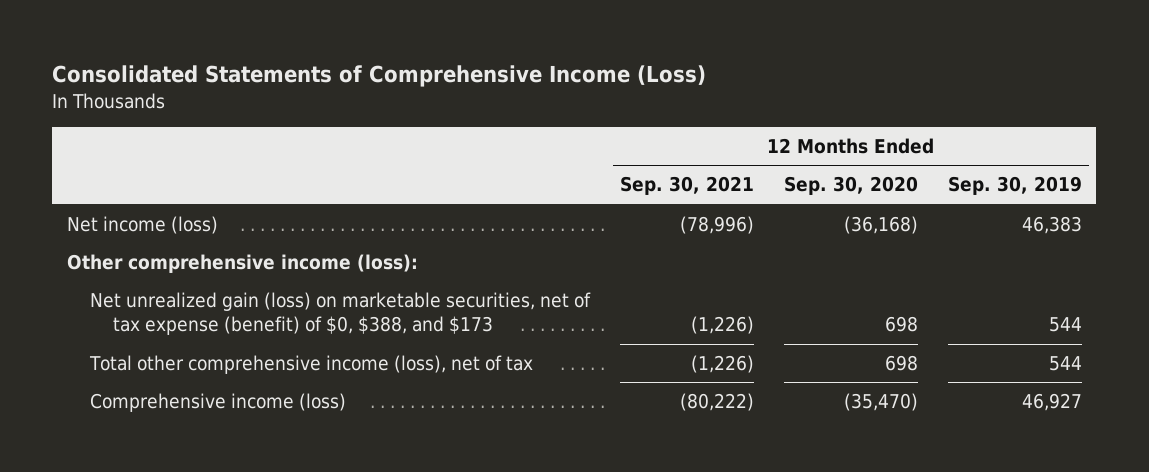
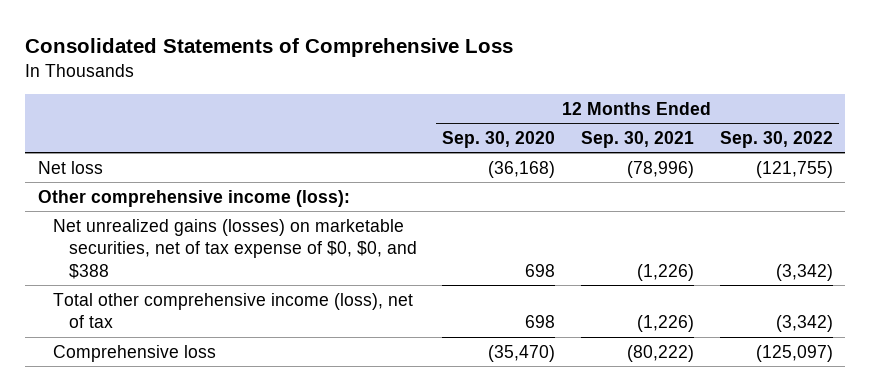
- Consolidated Statements of Comprehensive Income (Loss)
+ Consolidated Statements of Comprehensive Loss
- | 12 Months Ended Sep. 30, 2021 | 12 Months Ended Sep. 30, 2020 | 12 Months Ended Sep. 30, 2019
+ | 12 Months Ended Sep. 30, 2020 | 12 Months Ended Sep. 30, 2021 | 12 Months Ended Sep. 30, 2022
- Net income (loss) | (78,996) | (36,168) | 46,383
+ Net loss | (36,168) | (78,996) | (121,755)
- Net unrealized gain (loss) on marketable securities, net of tax expense (benefit) of $0, $388, and $173 | (1,226) | 698 | 544
+ Net unrealized gains (losses) on marketable securities, net of tax expense of $0, $0, and $388 | 698 | (1,226) | (3,342)
- Comprehensive income (loss) | (80,222) | (35,470) | 46,927
+ Comprehensive loss | (35,470) | (80,222) | (125,097)

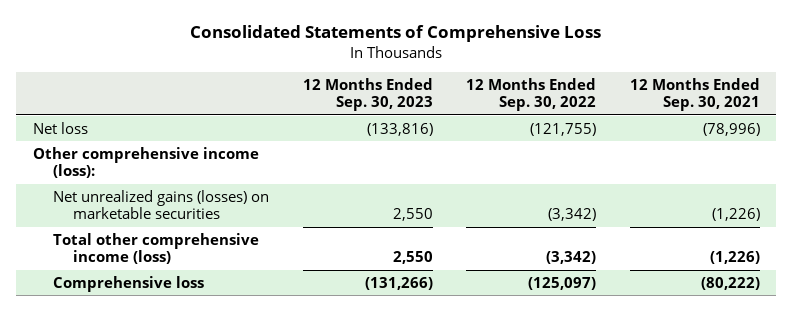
- | 12 Months Ended Sep. 30, 2020 | 12 Months Ended Sep. 30, 2021 | 12 Months Ended Sep. 30, 2022
+ | 12 Months Ended Sep. 30, 2023 | 12 Months Ended Sep. 30, 2022 | 12 Months Ended Sep. 30, 2021
- Net unrealized gains (losses) on marketable securities, net of tax expense of $0, $0, and $388 | 698 | (1,226) | (3,342)
- Total other comprehensive income (loss), net of tax | 698 | (1,226) | (3,342)
+ Net unrealized gains (losses) on marketable securities | 2,550 | (3,342) | (1,226)
+ Total other comprehensive income (loss) | 2,550 | (3,342) | (1,226)

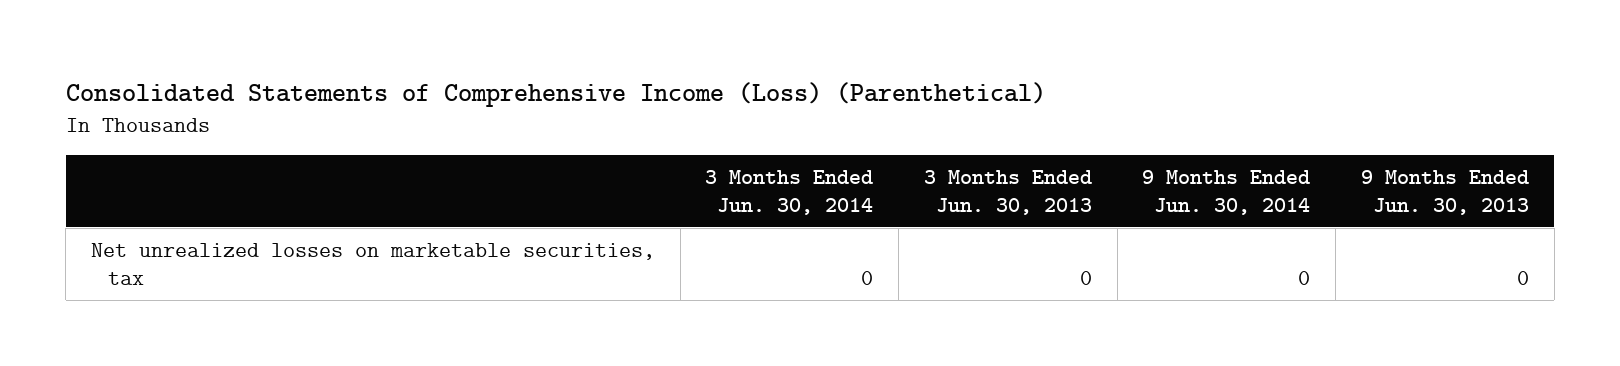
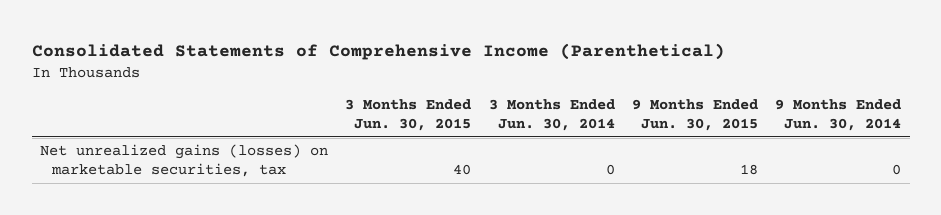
- Consolidated Statements of Comprehensive Income (Loss) (Parenthetical)
+ Consolidated Statements of Comprehensive Income (Parenthetical)
- | 3 Months Ended Jun. 30, 2014 | 3 Months Ended Jun. 30, 2013 | 9 Months Ended Jun. 30, 2014 | 9 Months Ended Jun. 30, 2013
+ | 3 Months Ended Jun. 30, 2015 | 3 Months Ended Jun. 30, 2014 | 9 Months Ended Jun. 30, 2015 | 9 Months Ended Jun. 30, 2014
- Net unrealized losses on marketable securities, tax | 0 | 0 | 0 | 0
+ Net unrealized gains (losses) on marketable securities, tax | 40 | 0 | 18 | 0

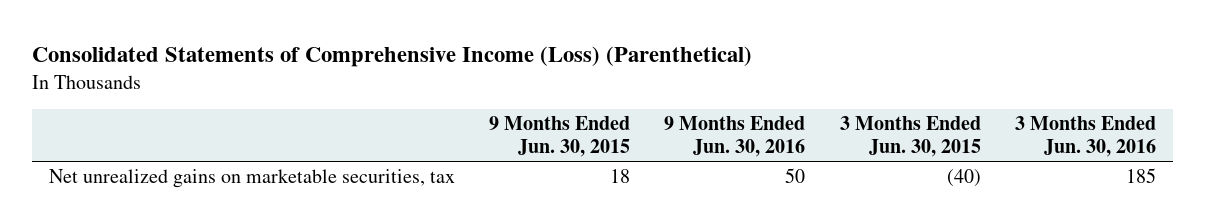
- Consolidated Statements of Comprehensive Income (Parenthetical)
+ Consolidated Statements of Comprehensive Income (Loss) (Parenthetical)
- | 3 Months Ended Jun. 30, 2015 | 3 Months Ended Jun. 30, 2014 | 9 Months Ended Jun. 30, 2015 | 9 Months Ended Jun. 30, 2014
+ | 9 Months Ended Jun. 30, 2015 | 9 Months Ended Jun. 30, 2016 | 3 Months Ended Jun. 30, 2015 | 3 Months Ended Jun. 30, 2016
- Net unrealized gains (losses) on marketable securities, tax | 40 | 0 | 18 | 0
+ Net unrealized gains on marketable securities, tax | 18 | 50 | (40) | 185

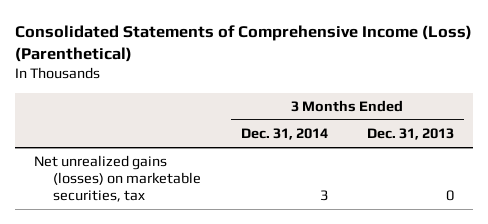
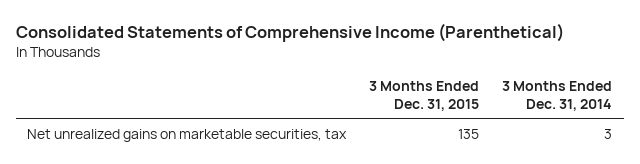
- Consolidated Statements of Comprehensive Income (Loss) (Parenthetical)
+ Consolidated Statements of Comprehensive Income (Parenthetical)
- | 3 Months Ended Dec. 31, 2014 | 3 Months Ended Dec. 31, 2013
+ | 3 Months Ended Dec. 31, 2015 | 3 Months Ended Dec. 31, 2014
- Net unrealized gains (losses) on marketable securities, tax | 3 | 0
+ Net unrealized gains on marketable securities, tax | 135 | 3

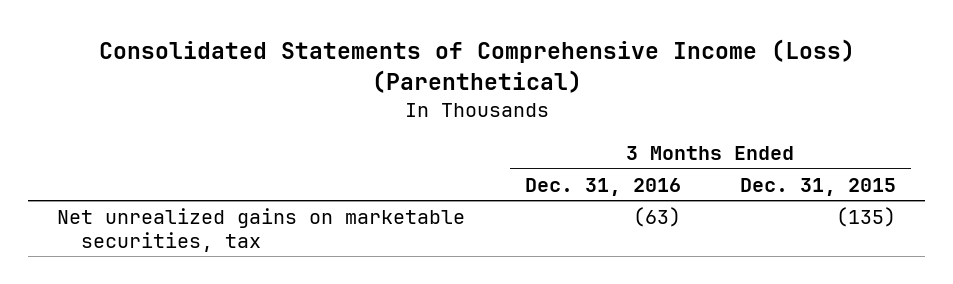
- Consolidated Statements of Comprehensive Income (Parenthetical)
+ Consolidated Statements of Comprehensive Income (Loss) (Parenthetical)
- | 3 Months Ended Dec. 31, 2015 | 3 Months Ended Dec. 31, 2014
+ | 3 Months Ended Dec. 31, 2016 | 3 Months Ended Dec. 31, 2015
- Net unrealized gains on marketable securities, tax | 135 | 3
+ Net unrealized gains on marketable securities, tax | (63) | (135)

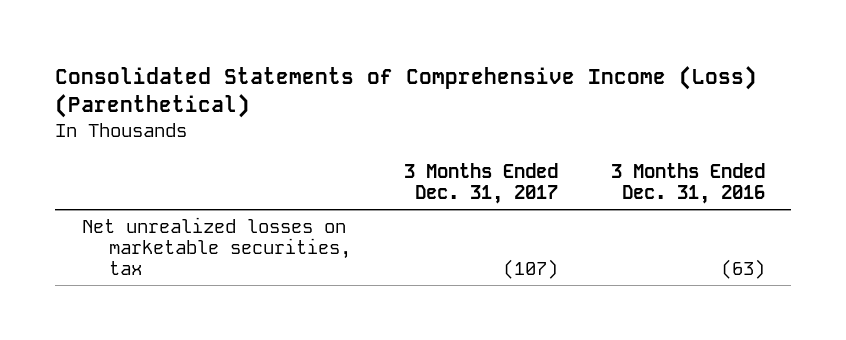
- | 3 Months Ended Dec. 31, 2016 | 3 Months Ended Dec. 31, 2015
+ | 3 Months Ended Dec. 31, 2017 | 3 Months Ended Dec. 31, 2016
- Net unrealized gains on marketable securities, tax | (63) | (135)
+ Net unrealized losses on marketable securities, tax | (107) | (63)

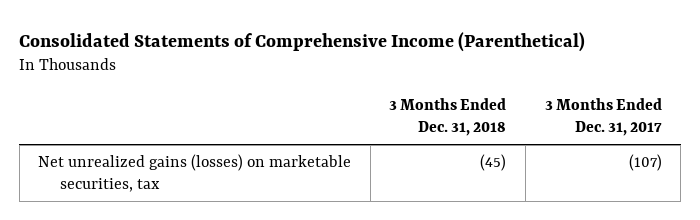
- Consolidated Statements of Comprehensive Income (Loss) (Parenthetical)
+ Consolidated Statements of Comprehensive Income (Parenthetical)
- | 3 Months Ended Dec. 31, 2017 | 3 Months Ended Dec. 31, 2016
+ | 3 Months Ended Dec. 31, 2018 | 3 Months Ended Dec. 31, 2017
- Net unrealized losses on marketable securities, tax | (107) | (63)
+ Net unrealized gains (losses) on marketable securities, tax | (45) | (107)

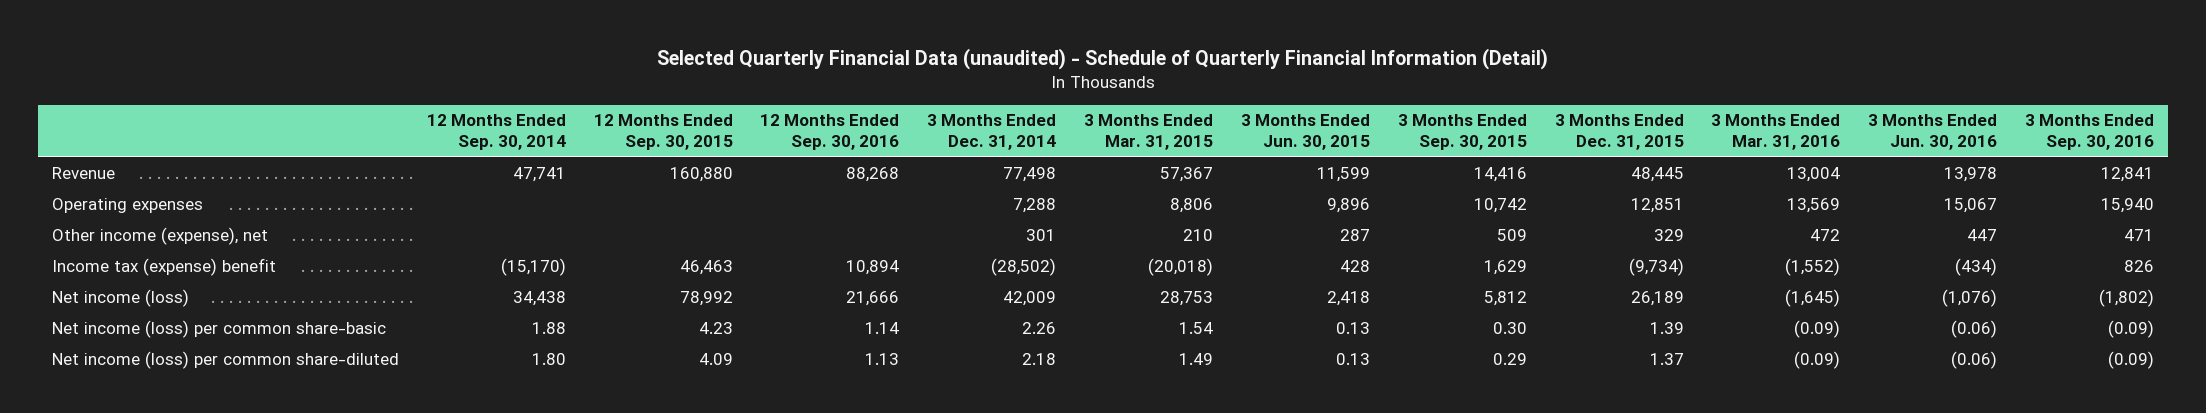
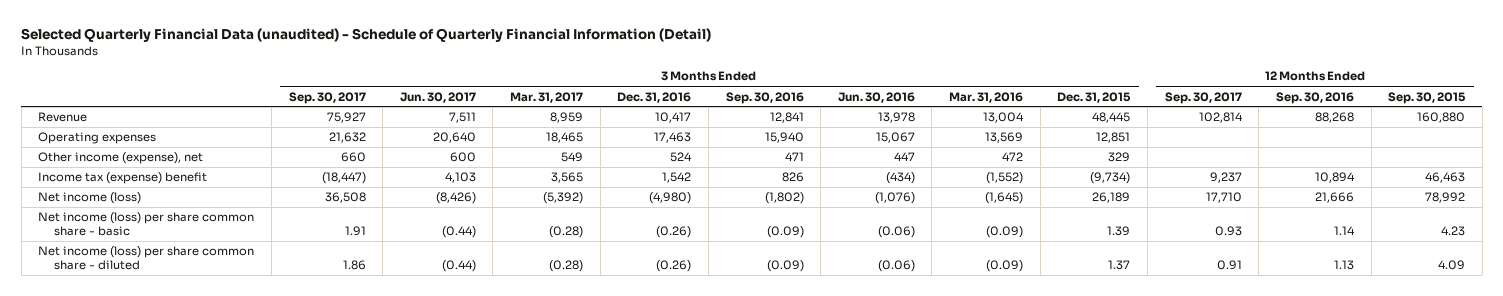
- | 12 Months Ended Sep. 30, 2014 | 12 Months Ended Sep. 30, 2015 | 12 Months Ended Sep. 30, 2016 | 3 Months Ended Dec. 31, 2014 | 3 Months Ended Mar. 31, 2015 | 3 Months Ended Jun. 30, 2015 | 3 Months Ended Sep. 30, 2015 | 3 Months Ended Dec. 31, 2015 | 3 Months Ended Mar. 31, 2016 | 3 Months Ended Jun. 30, 2016 | 3 Months Ended Sep. 30, 2016
+ | 3 Months Ended Sep. 30, 2017 | 3 Months Ended Jun. 30, 2017 | 3 Months Ended Mar. 31, 2017 | 3 Months Ended Dec. 31, 2016 | 3 Months Ended Sep. 30, 2016 | 3 Months Ended Jun. 30, 2016 | 3 Months Ended Mar. 31, 2016 | 3 Months Ended Dec. 31, 2015 | 12 Months Ended Sep. 30, 2017 | 12 Months Ended Sep. 30, 2016 | 12 Months Ended Sep. 30, 2015
- Net income (loss) per common share-basic | 1.88 | 4.23 | 1.14 | 2.26 | 1.54 | 0.13 | 0.30 | 1.39 | (0.09) | (0.06) | (0.09)
- Net income (loss) per common share-diluted | 1.80 | 4.09 | 1.13 | 2.18 | 1.49 | 0.13 | 0.29 | 1.37 | (0.09) | (0.06) | (0.09)
+ Net income (loss) per share common share - basic | 1.91 | (0.44) | (0.28) | (0.26) | (0.09) | (0.06) | (0.09) | 1.39 | 0.93 | 1.14 | 4.23
+ Net income (loss) per share common share - diluted | 1.86 | (0.44) | (0.28) | (0.26) | (0.09) | (0.06) | (0.09) | 1.37 | 0.91 | 1.13 | 4.09

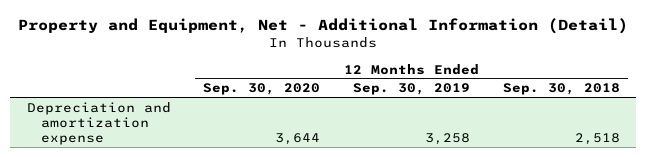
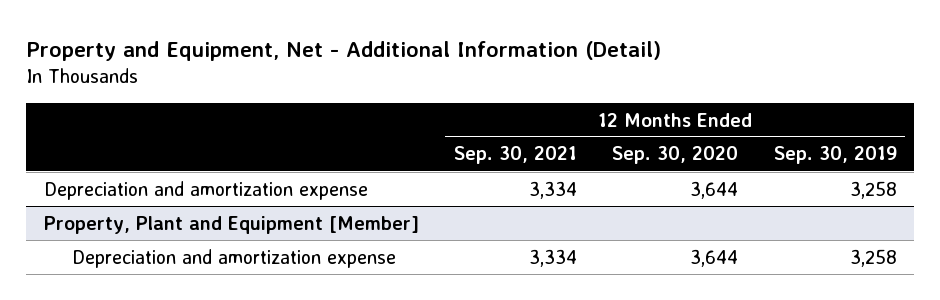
- | 12 Months Ended Sep. 30, 2020 | 12 Months Ended Sep. 30, 2019 | 12 Months Ended Sep. 30, 2018
+ | 12 Months Ended Sep. 30, 2021 | 12 Months Ended Sep. 30, 2020 | 12 Months Ended Sep. 30, 2019
+ Property, Plant and Equipment [Member]
+ Depreciation and amortization expense | 3,334 | 3,644 | 3,258

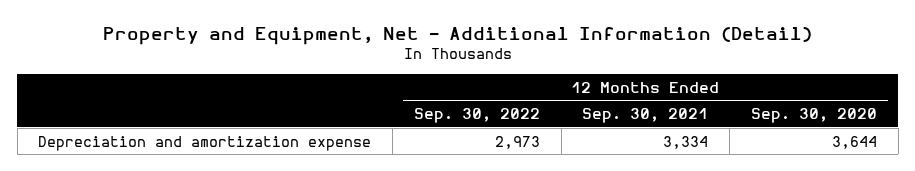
- | 12 Months Ended Sep. 30, 2021 | 12 Months Ended Sep. 30, 2020 | 12 Months Ended Sep. 30, 2019
+ | 12 Months Ended Sep. 30, 2022 | 12 Months Ended Sep. 30, 2021 | 12 Months Ended Sep. 30, 2020
- Property, Plant and Equipment [Member]
- Depreciation and amortization expense | 3,334 | 3,644 | 3,258

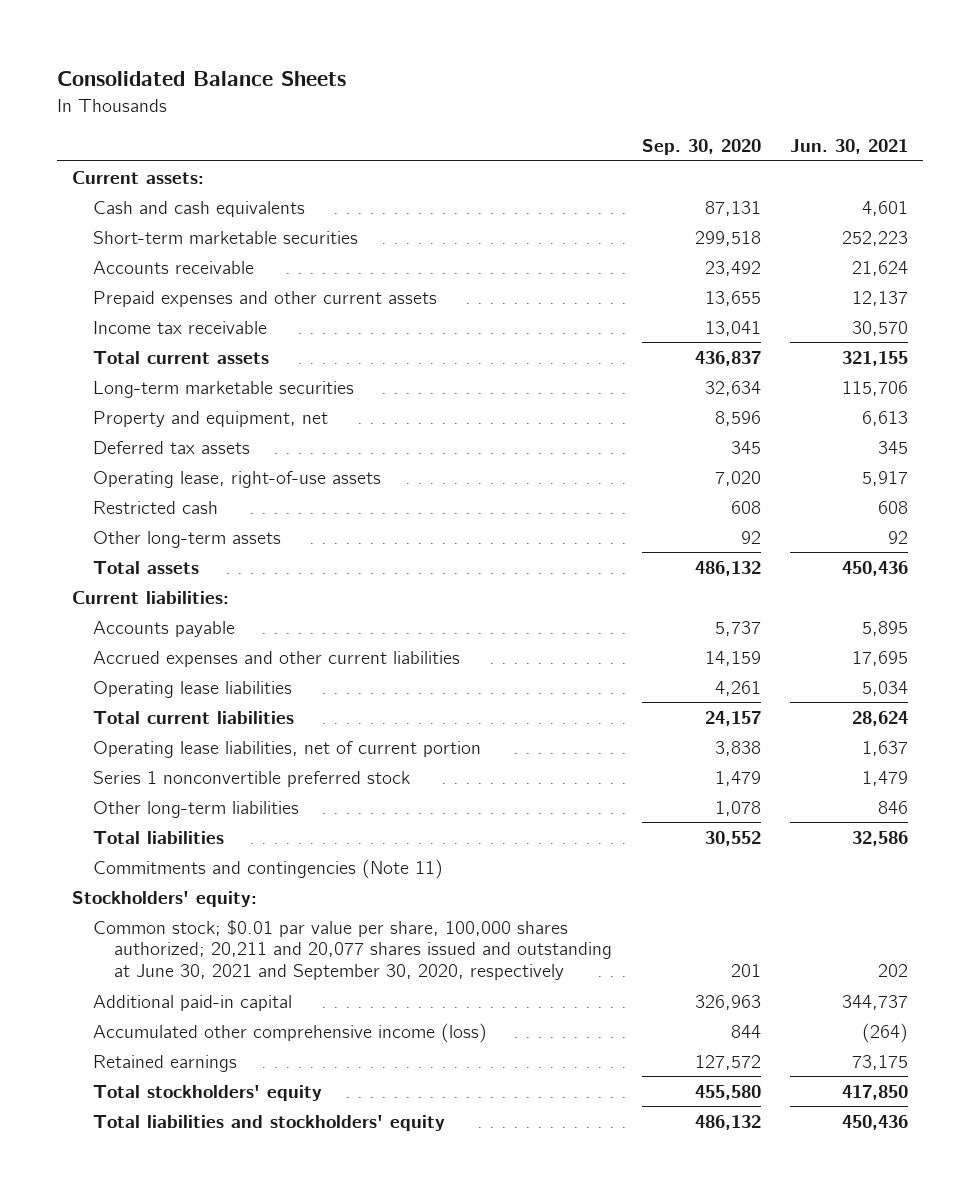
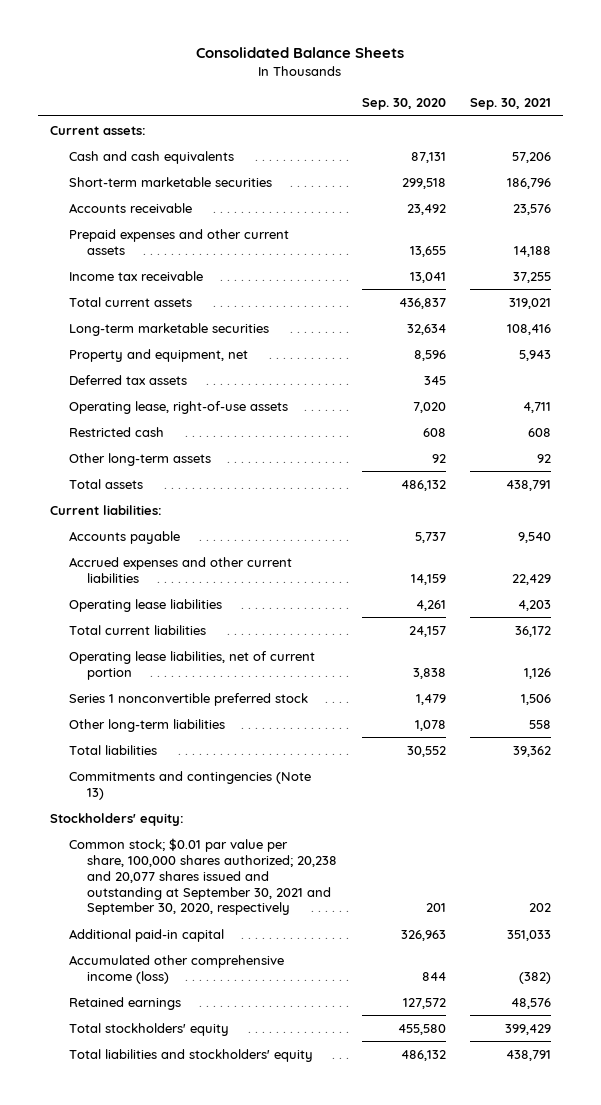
- | Sep. 30, 2020 | Jun. 30, 2021
+ | Sep. 30, 2020 | Sep. 30, 2021
- Commitments and contingencies (Note 11)
+ Commitments and contingencies (Note 13)
- Common stock; $0.01 par value per share, 100,000 shares authorized; 20,211 and 20,077 shares issued and outstanding at June 30, 2021 and September 30, 2020, respectively | 201 | 202
+ Common stock; $0.01 par value per share, 100,000 shares authorized; 20,238 and 20,077 shares issued and outstanding at September 30, 2021 and September 30, 2020, respectively | 201 | 202

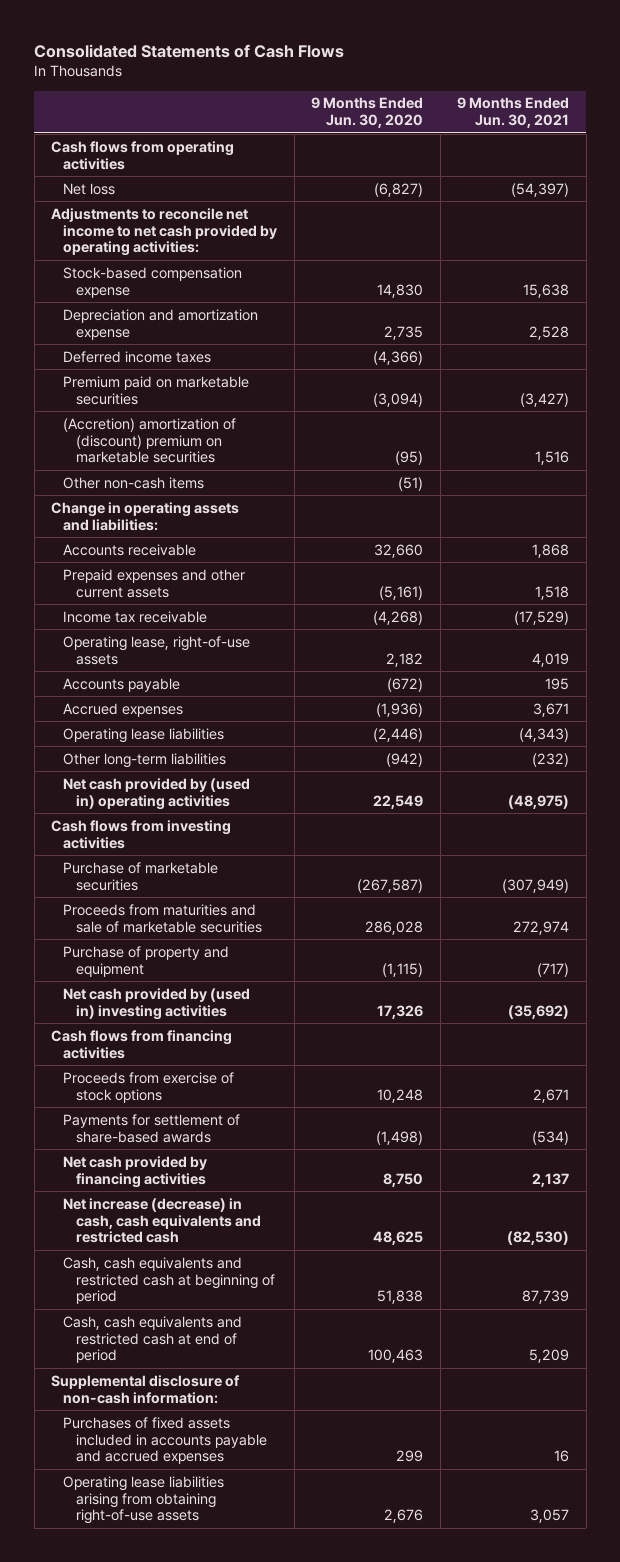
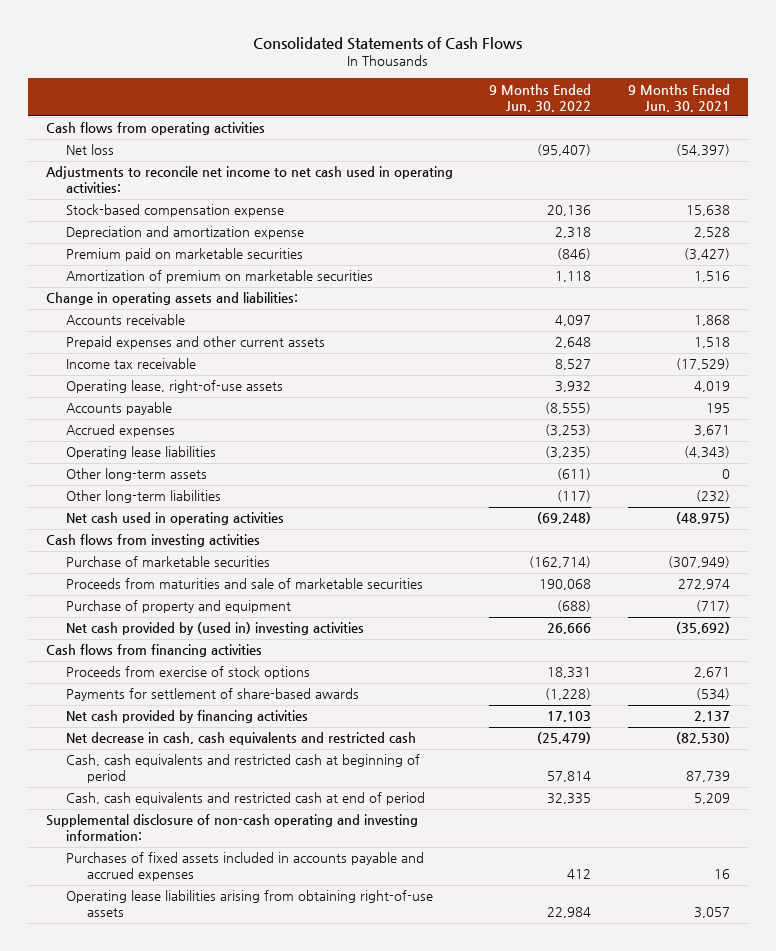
- | 9 Months Ended Jun. 30, 2020 | 9 Months Ended Jun. 30, 2021
+ | 9 Months Ended Jun. 30, 2022 | 9 Months Ended Jun. 30, 2021
- Adjustments to reconcile net income to net cash provided by operating activities:
+ Adjustments to reconcile net income to net cash used in operating activities:
- Deferred income taxes | (4,366) |
- (Accretion) amortization of (discount) premium on marketable securities | (95) | 1,516
- Other non-cash items | (51) |
+ Amortization of premium on marketable securities | 1,118 | 1,516
+ Other long-term assets | (611) | 0
- Net cash provided by (used in) operating activities | 22,549 | (48,975)
+ Net cash used in operating activities | (69,248) | (48,975)
- Net increase (decrease) in cash, cash equivalents and restricted cash | 48,625 | (82,530)
+ Net decrease in cash, cash equivalents and restricted cash | (25,479) | (82,530)
- Supplemental disclosure of non-cash information:
+ Supplemental disclosure of non-cash operating and investing information:

